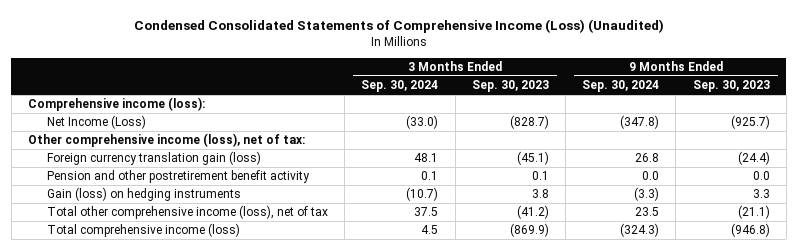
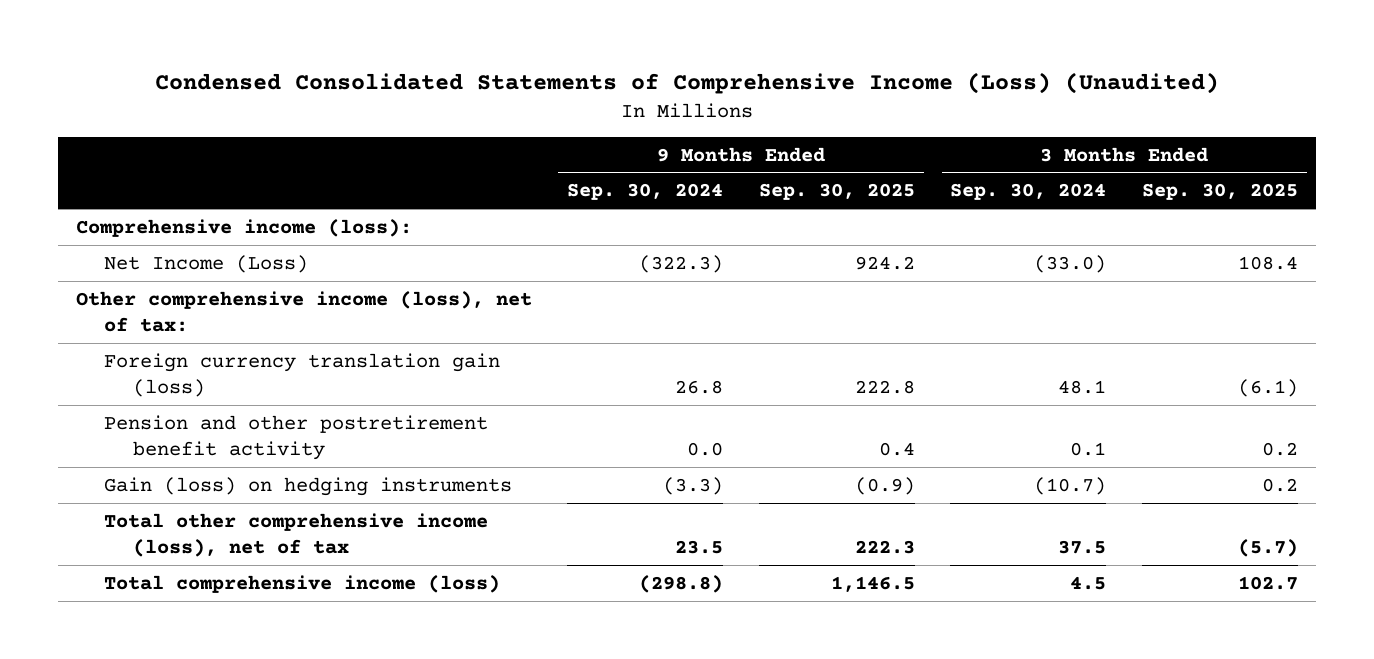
- | 3 Months Ended Sep. 30, 2024 | 3 Months Ended Sep. 30, 2023 | 9 Months Ended Sep. 30, 2024 | 9 Months Ended Sep. 30, 2023
+ | 9 Months Ended Sep. 30, 2024 | 9 Months Ended Sep. 30, 2025 | 3 Months Ended Sep. 30, 2024 | 3 Months Ended Sep. 30, 2025
- Net Income (Loss) | (33.0) | (828.7) | (347.8) | (925.7)
+ Net Income (Loss) | (322.3) | 924.2 | (33.0) | 108.4
- Total comprehensive income (loss) | 4.5 | (869.9) | (324.3) | (946.8)
+ Total comprehensive income (loss) | (298.8) | 1,146.5 | 4.5 | 102.7

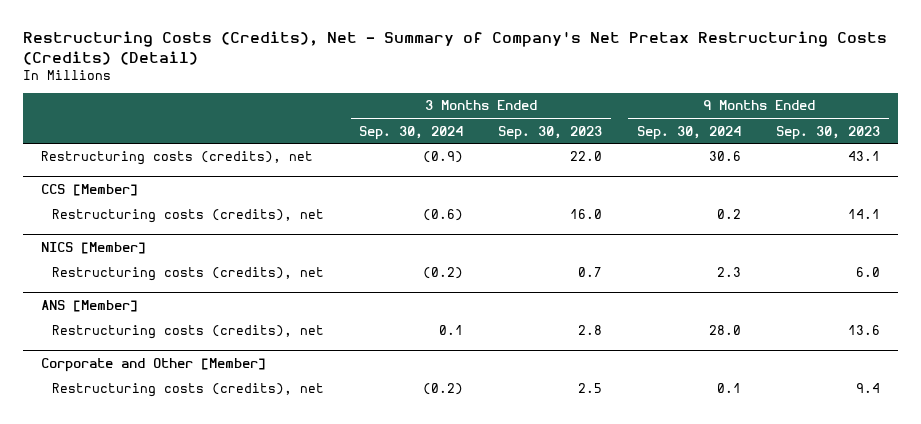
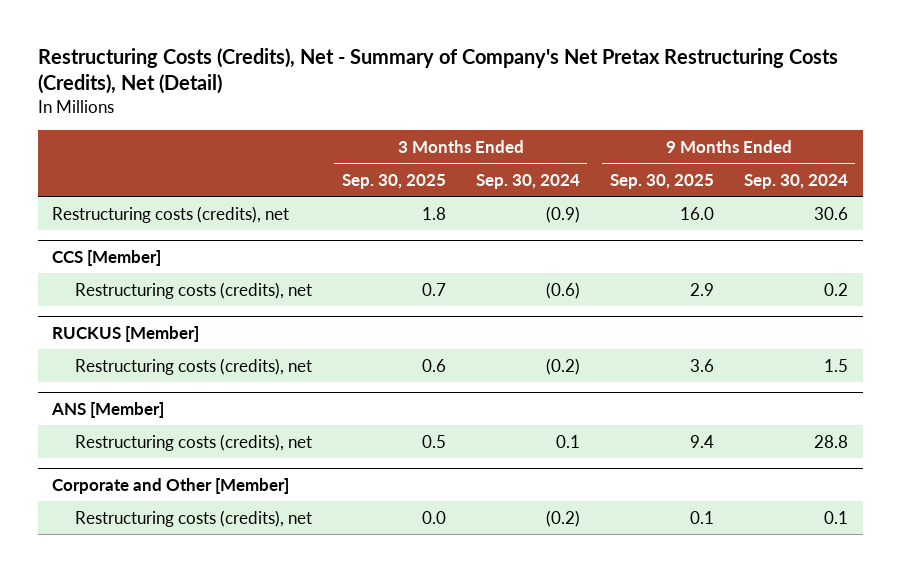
- Restructuring Costs (Credits), Net - Summary of Company's Net Pretax Restructuring Costs (Credits) (Detail)
+ Restructuring Costs (Credits), Net - Summary of Company's Net Pretax Restructuring Costs (Credits), Net (Detail)
- | 3 Months Ended Sep. 30, 2024 | 3 Months Ended Sep. 30, 2023 | 9 Months Ended Sep. 30, 2024 | 9 Months Ended Sep. 30, 2023
+ | 3 Months Ended Sep. 30, 2025 | 3 Months Ended Sep. 30, 2024 | 9 Months Ended Sep. 30, 2025 | 9 Months Ended Sep. 30, 2024
- NICS [Member]
- Restructuring costs (credits), net | (0.2) | 0.7 | 2.3 | 6.0
+ RUCKUS [Member]
+ Restructuring costs (credits), net | 0.6 | (0.2) | 3.6 | 1.5
@ ANS [Member]
- Restructuring costs (credits), net | 0.1 | 2.8 | 28.0 | 13.6
+ Restructuring costs (credits), net | 0.5 | 0.1 | 9.4 | 28.8

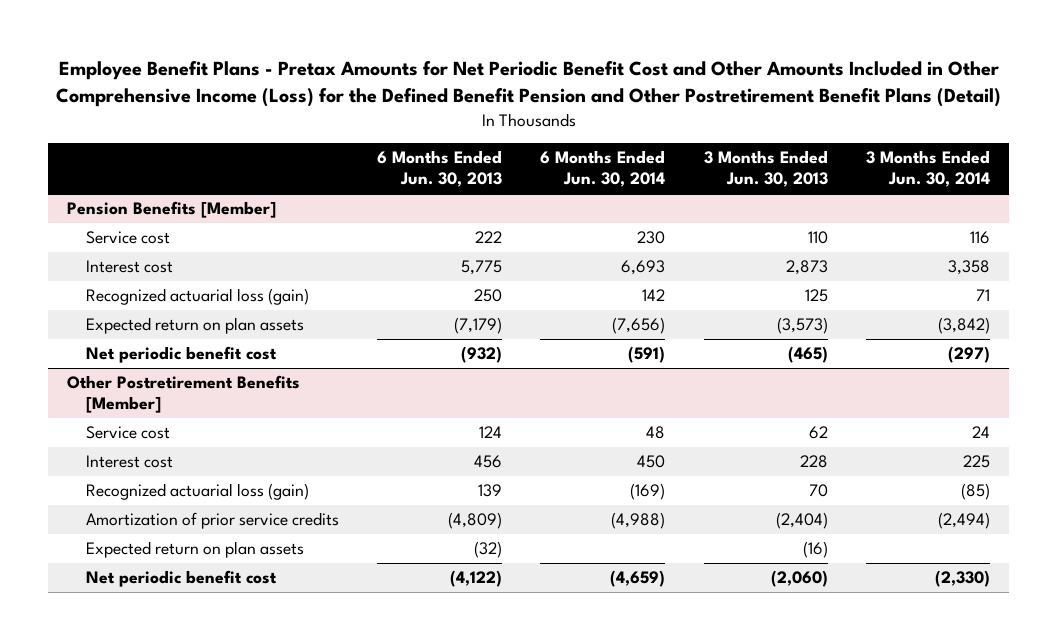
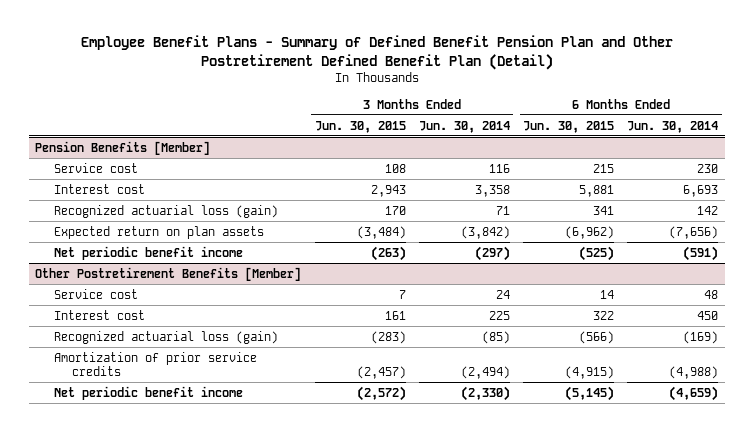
- Employee Benefit Plans - Pretax Amounts for Net Periodic Benefit Cost and Other Amounts Included in Other Comprehensive Income (Loss) for the Defined Benefit Pension and Other Postretirement Benefit Plans (Detail)
+ Employee Benefit Plans - Summary of Defined Benefit Pension Plan and Other Postretirement Defined Benefit Plan (Detail)
- | 6 Months Ended Jun. 30, 2013 | 6 Months Ended Jun. 30, 2014 | 3 Months Ended Jun. 30, 2013 | 3 Months Ended Jun. 30, 2014
+ | 3 Months Ended Jun. 30, 2015 | 3 Months Ended Jun. 30, 2014 | 6 Months Ended Jun. 30, 2015 | 6 Months Ended Jun. 30, 2014
@ Pension Benefits [Member]
- Net periodic benefit cost | (932) | (591) | (465) | (297)
+ Net periodic benefit income | (263) | (297) | (525) | (591)
@ Other Postretirement Benefits [Member]
- Expected return on plan assets | (32) | | (16) |
- Net periodic benefit cost | (4,122) | (4,659) | (2,060) | (2,330)
+ Net periodic benefit income | (2,572) | (2,330) | (5,145) | (4,659)

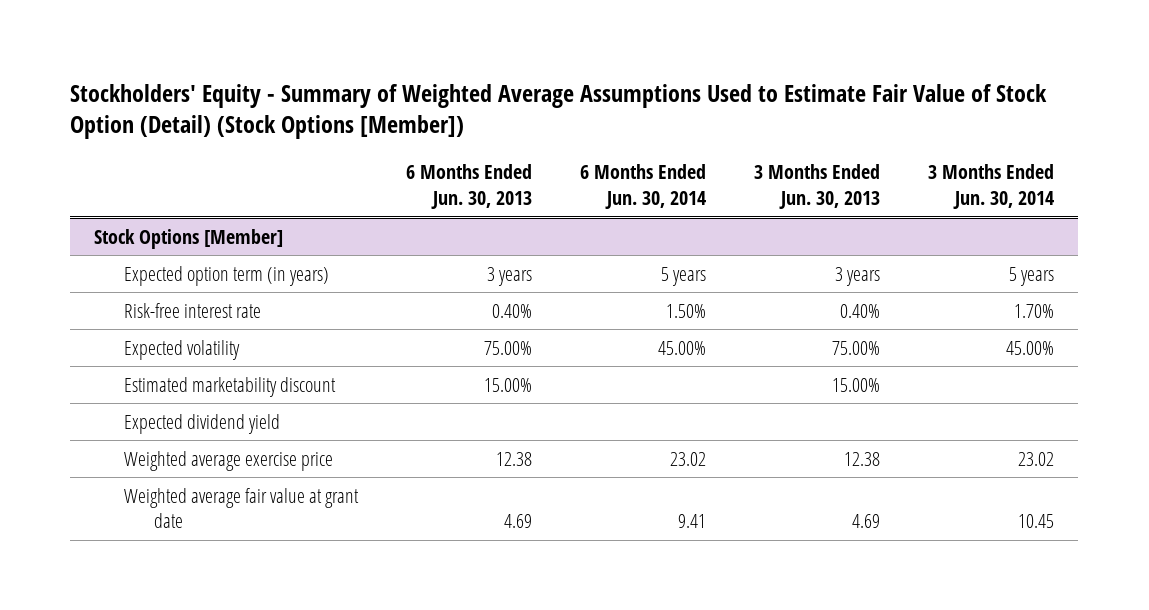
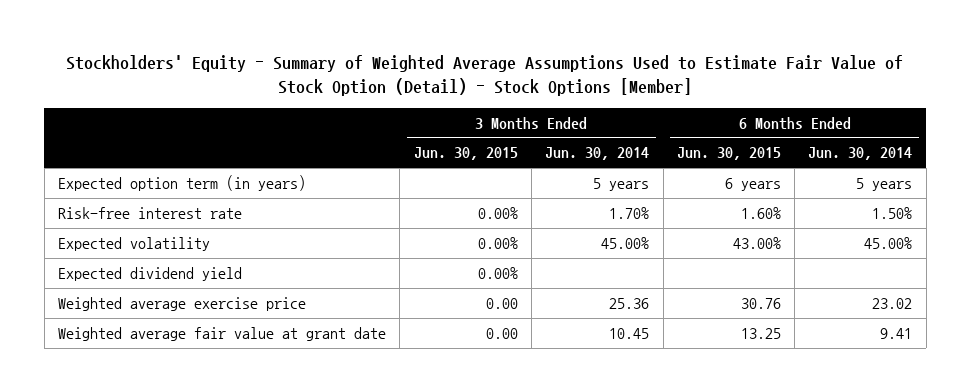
- Stockholders' Equity - Summary of Weighted Average Assumptions Used to Estimate Fair Value of Stock Option (Detail) (Stock Options [Member])
+ Stockholders' Equity - Summary of Weighted Average Assumptions Used to Estimate Fair Value of Stock Option (Detail) - Stock Options [Member]
- | 6 Months Ended Jun. 30, 2013 | 6 Months Ended Jun. 30, 2014 | 3 Months Ended Jun. 30, 2013 | 3 Months Ended Jun. 30, 2014
+ | 3 Months Ended Jun. 30, 2015 | 3 Months Ended Jun. 30, 2014 | 6 Months Ended Jun. 30, 2015 | 6 Months Ended Jun. 30, 2014
- Stock Options [Member]
- Estimated marketability discount | 15.00% | | 15.00% |
- Weighted average exercise price | 12.38 | 23.02 | 12.38 | 23.02
+ Weighted average exercise price | 0.00 | 25.36 | 30.76 | 23.02

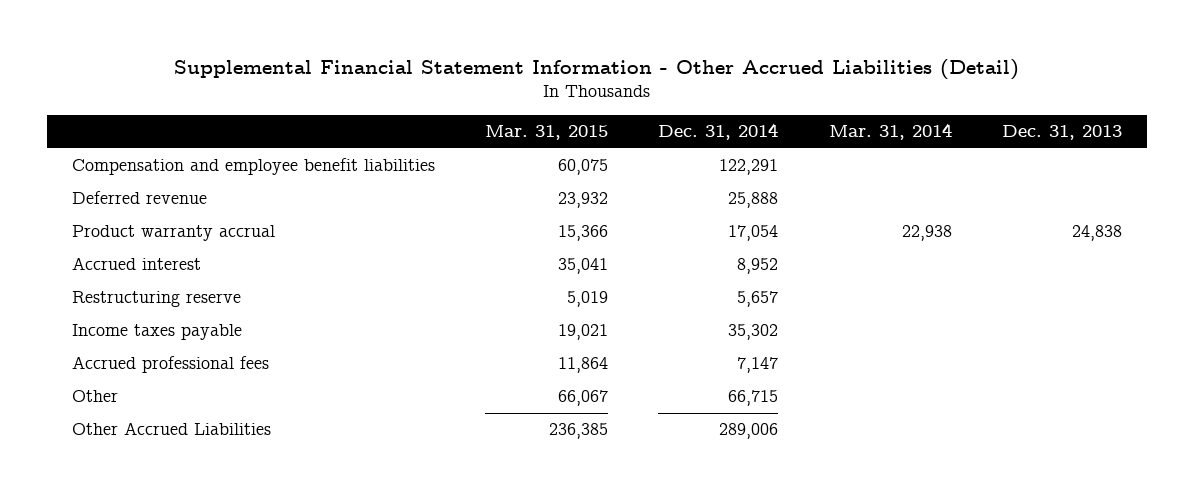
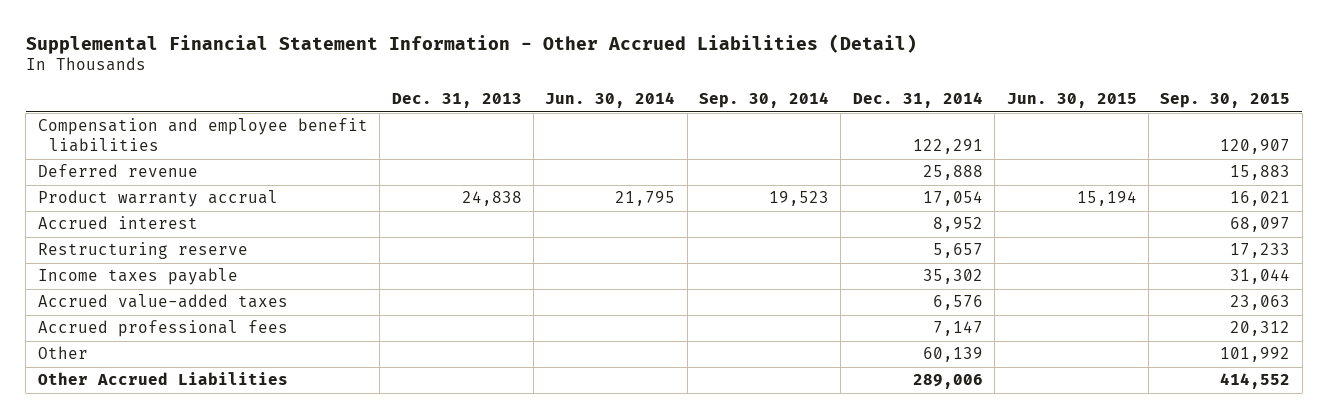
- | Mar. 31, 2015 | Dec. 31, 2014 | Mar. 31, 2014 | Dec. 31, 2013
+ | Dec. 31, 2013 | Jun. 30, 2014 | Sep. 30, 2014 | Dec. 31, 2014 | Jun. 30, 2015 | Sep. 30, 2015
+ Accrued value-added taxes | | | | 6,576 | | 23,063
- Other | 66,067 | 66,715 | |
+ Other | | | | 60,139 | | 101,992

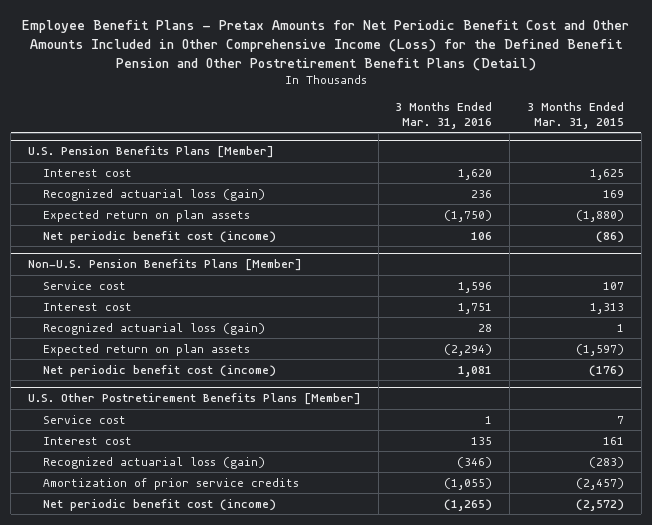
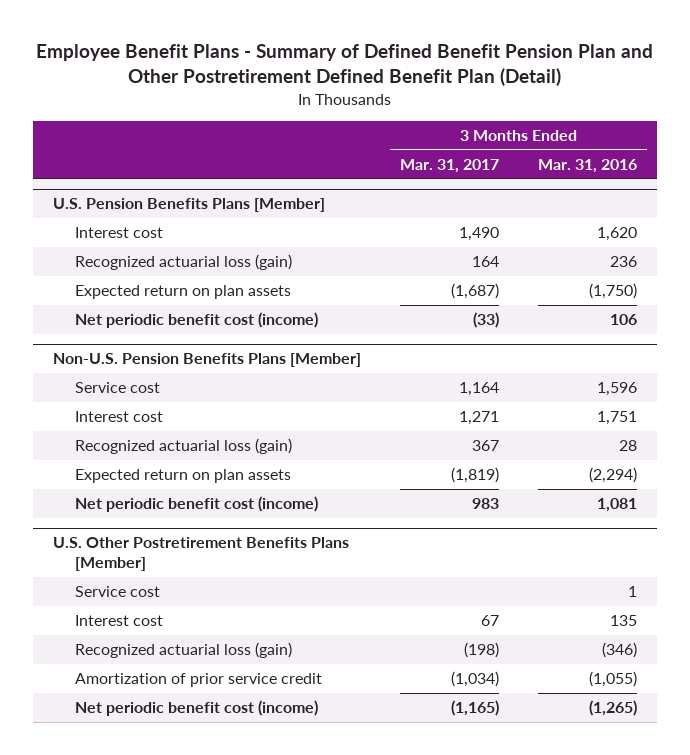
- Employee Benefit Plans - Pretax Amounts for Net Periodic Benefit Cost and Other Amounts Included in Other Comprehensive Income (Loss) for the Defined Benefit Pension and Other Postretirement Benefit Plans (Detail)
+ Employee Benefit Plans - Summary of Defined Benefit Pension Plan and Other Postretirement Defined Benefit Plan (Detail)
- | 3 Months Ended Mar. 31, 2016 | 3 Months Ended Mar. 31, 2015
+ | 3 Months Ended Mar. 31, 2017 | 3 Months Ended Mar. 31, 2016
@ U.S. Other Postretirement Benefits Plans [Member]
- Amortization of prior service credits | (1,055) | (2,457)
+ Amortization of prior service credit | (1,034) | (1,055)

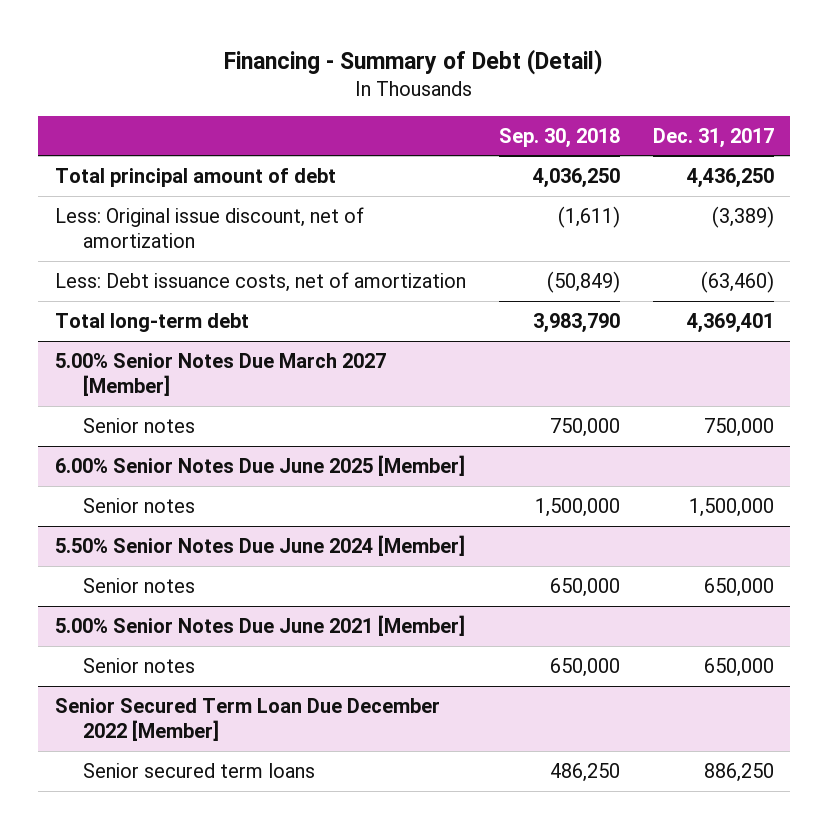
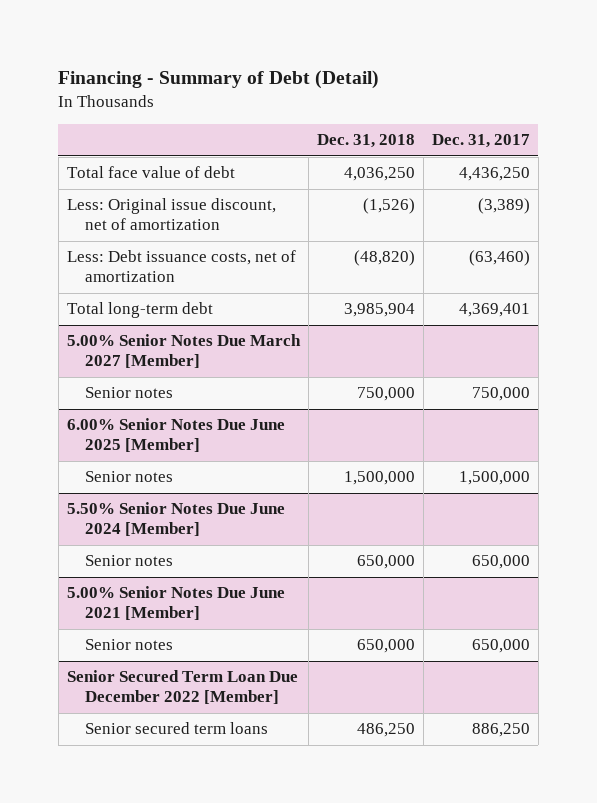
- | Sep. 30, 2018 | Dec. 31, 2017
+ | Dec. 31, 2018 | Dec. 31, 2017
- Total principal amount of debt | 4,036,250 | 4,436,250
+ Total face value of debt | 4,036,250 | 4,436,250

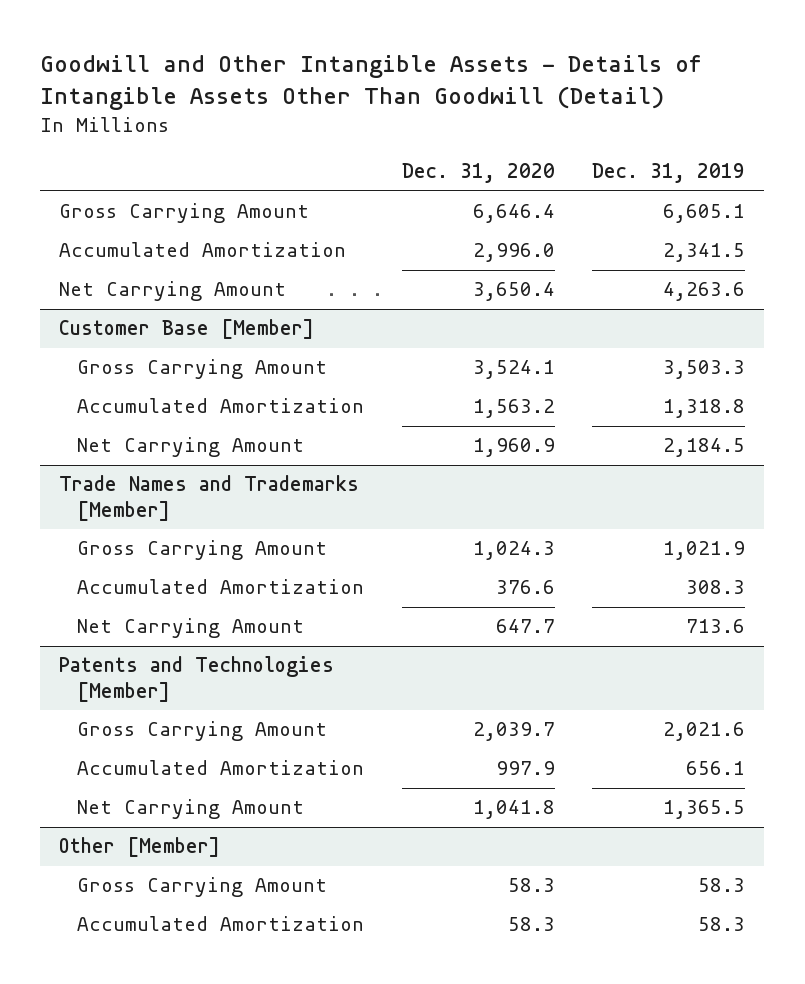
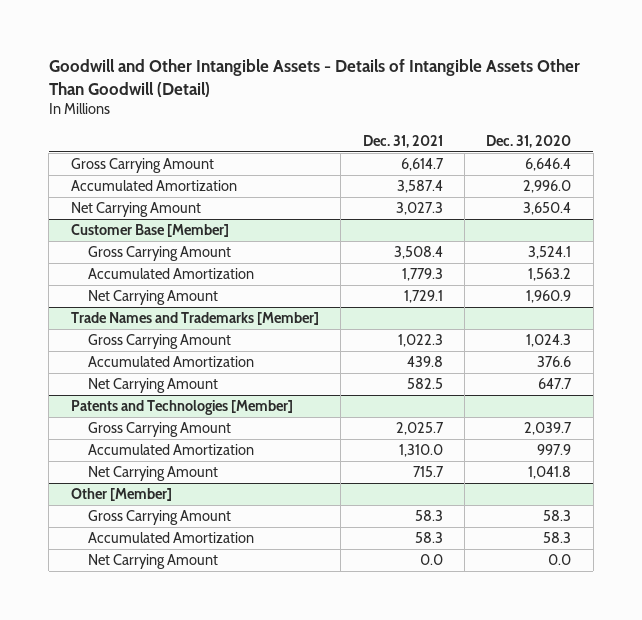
- | Dec. 31, 2020 | Dec. 31, 2019
+ | Dec. 31, 2021 | Dec. 31, 2020
@ Other [Member]
+ Net Carrying Amount | 0.0 | 0.0

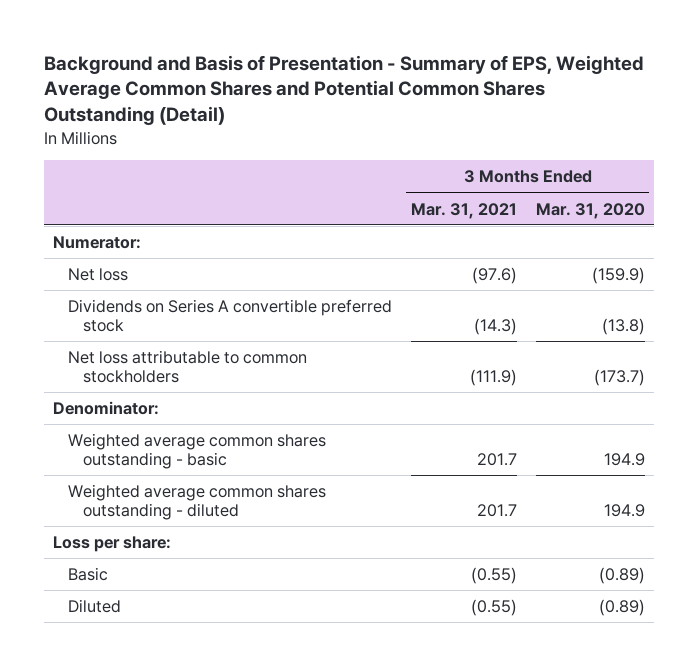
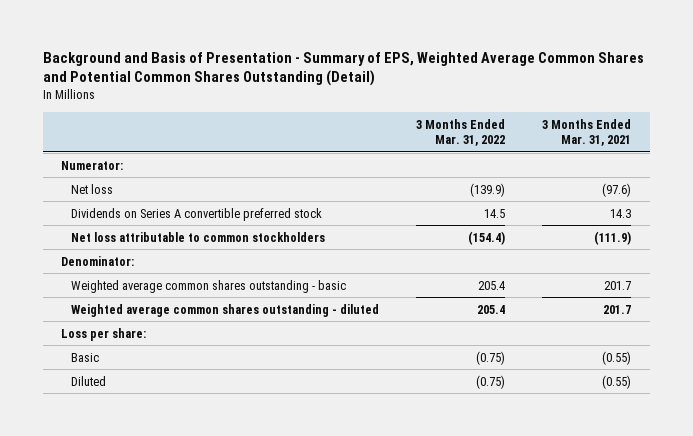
- | 3 Months Ended Mar. 31, 2021 | 3 Months Ended Mar. 31, 2020
+ | 3 Months Ended Mar. 31, 2022 | 3 Months Ended Mar. 31, 2021
- Dividends on Series A convertible preferred stock | (14.3) | (13.8)
+ Dividends on Series A convertible preferred stock | 14.5 | 14.3

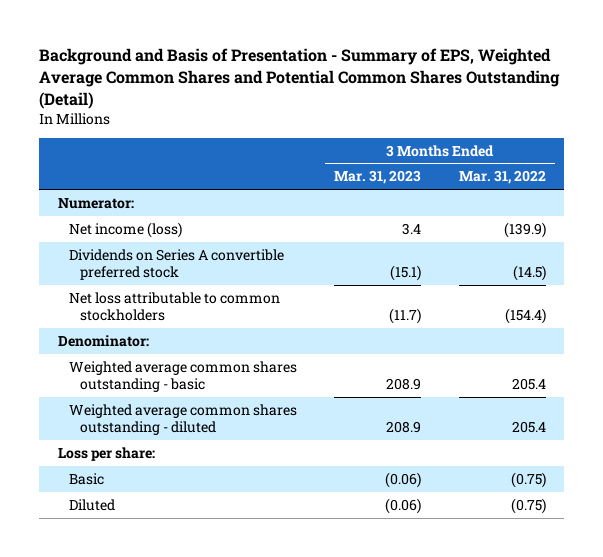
- | 3 Months Ended Mar. 31, 2022 | 3 Months Ended Mar. 31, 2021
+ | 3 Months Ended Mar. 31, 2023 | 3 Months Ended Mar. 31, 2022
- Net loss | (139.9) | (97.6)
- Dividends on Series A convertible preferred stock | 14.5 | 14.3
+ Net income (loss) | 3.4 | (139.9)
+ Dividends on Series A convertible preferred stock | (15.1) | (14.5)

